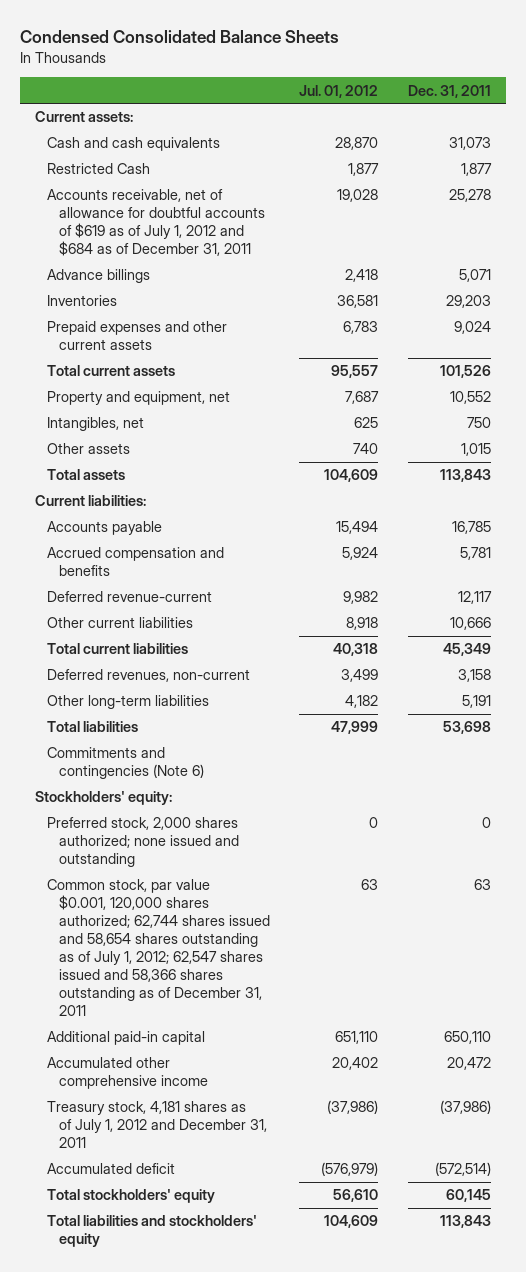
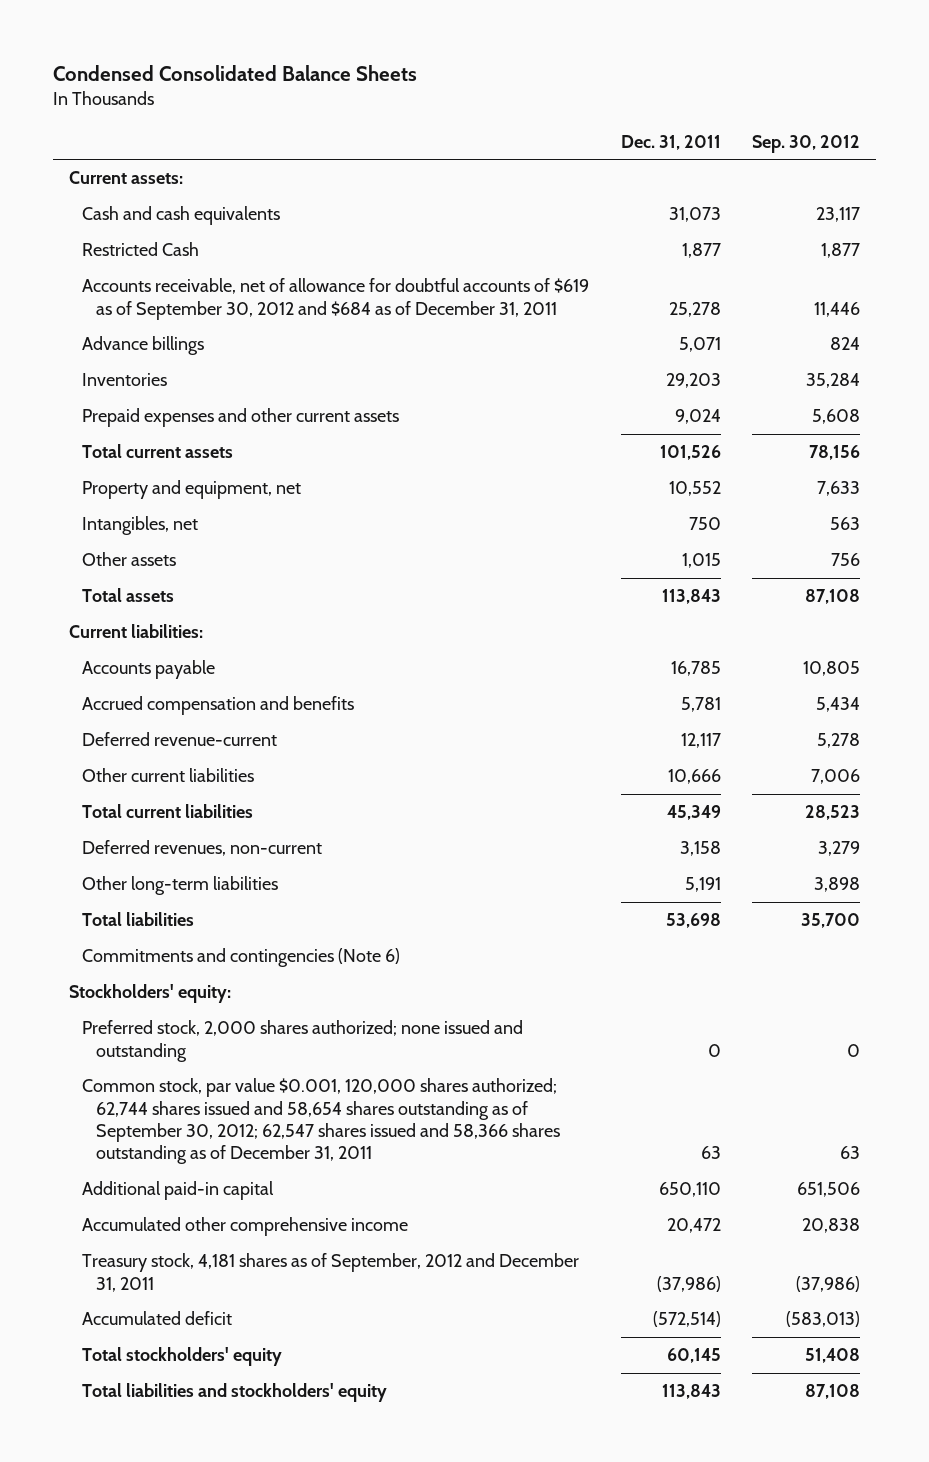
- | Jul. 01, 2012 | Dec. 31, 2011
+ | Dec. 31, 2011 | Sep. 30, 2012
- Accounts receivable, net of allowance for doubtful accounts of $619 as of July 1, 2012 and $684 as of December 31, 2011 | 19,028 | 25,278
+ Accounts receivable, net of allowance for doubtful accounts of $619 as of September 30, 2012 and $684 as of December 31, 2011 | 25,278 | 11,446
- Common stock, par value $0.001, 120,000 shares authorized; 62,744 shares issued and 58,654 shares outstanding as of July 1, 2012; 62,547 shares issued and 58,366 shares outstanding as of December 31, 2011 | 63 | 63
+ Common stock, par value $0.001, 120,000 shares authorized; 62,744 shares issued and 58,654 shares outstanding as of September 30, 2012; 62,547 shares issued and 58,366 shares outstanding as of December 31, 2011 | 63 | 63
- Treasury stock, 4,181 shares as of July 1, 2012 and December 31, 2011 | (37,986) | (37,986)
+ Treasury stock, 4,181 shares as of September, 2012 and December 31, 2011 | (37,986) | (37,986)

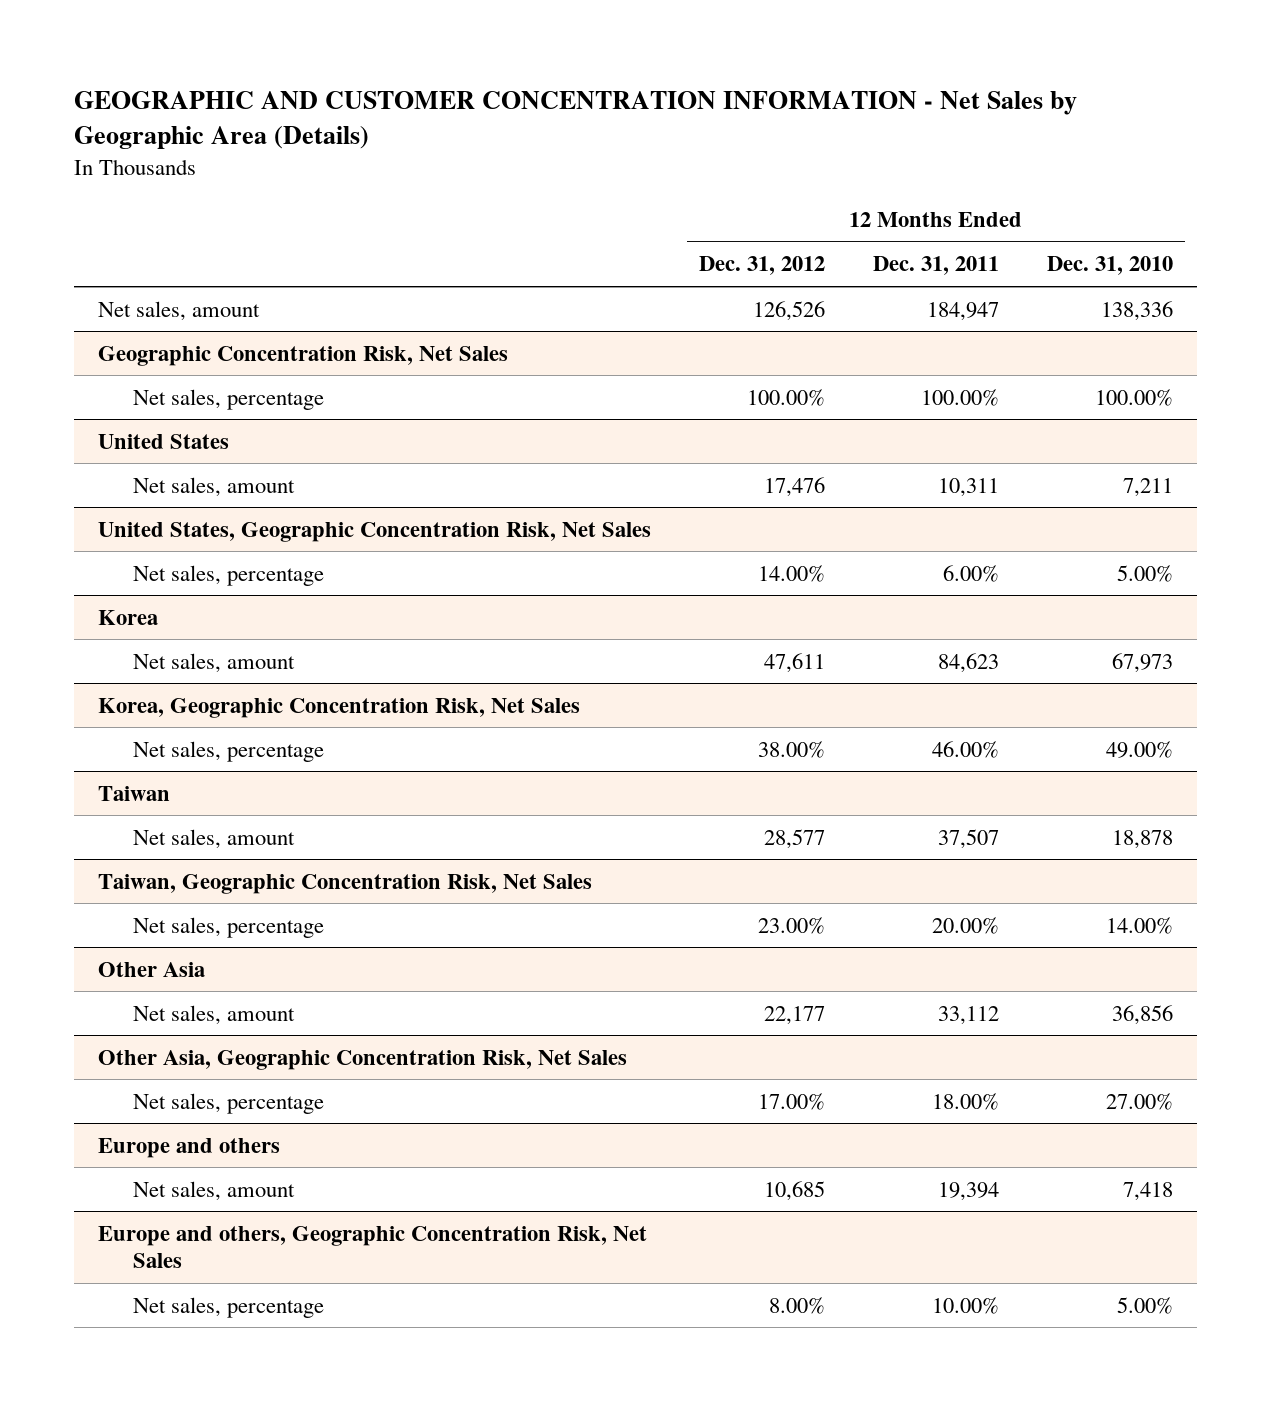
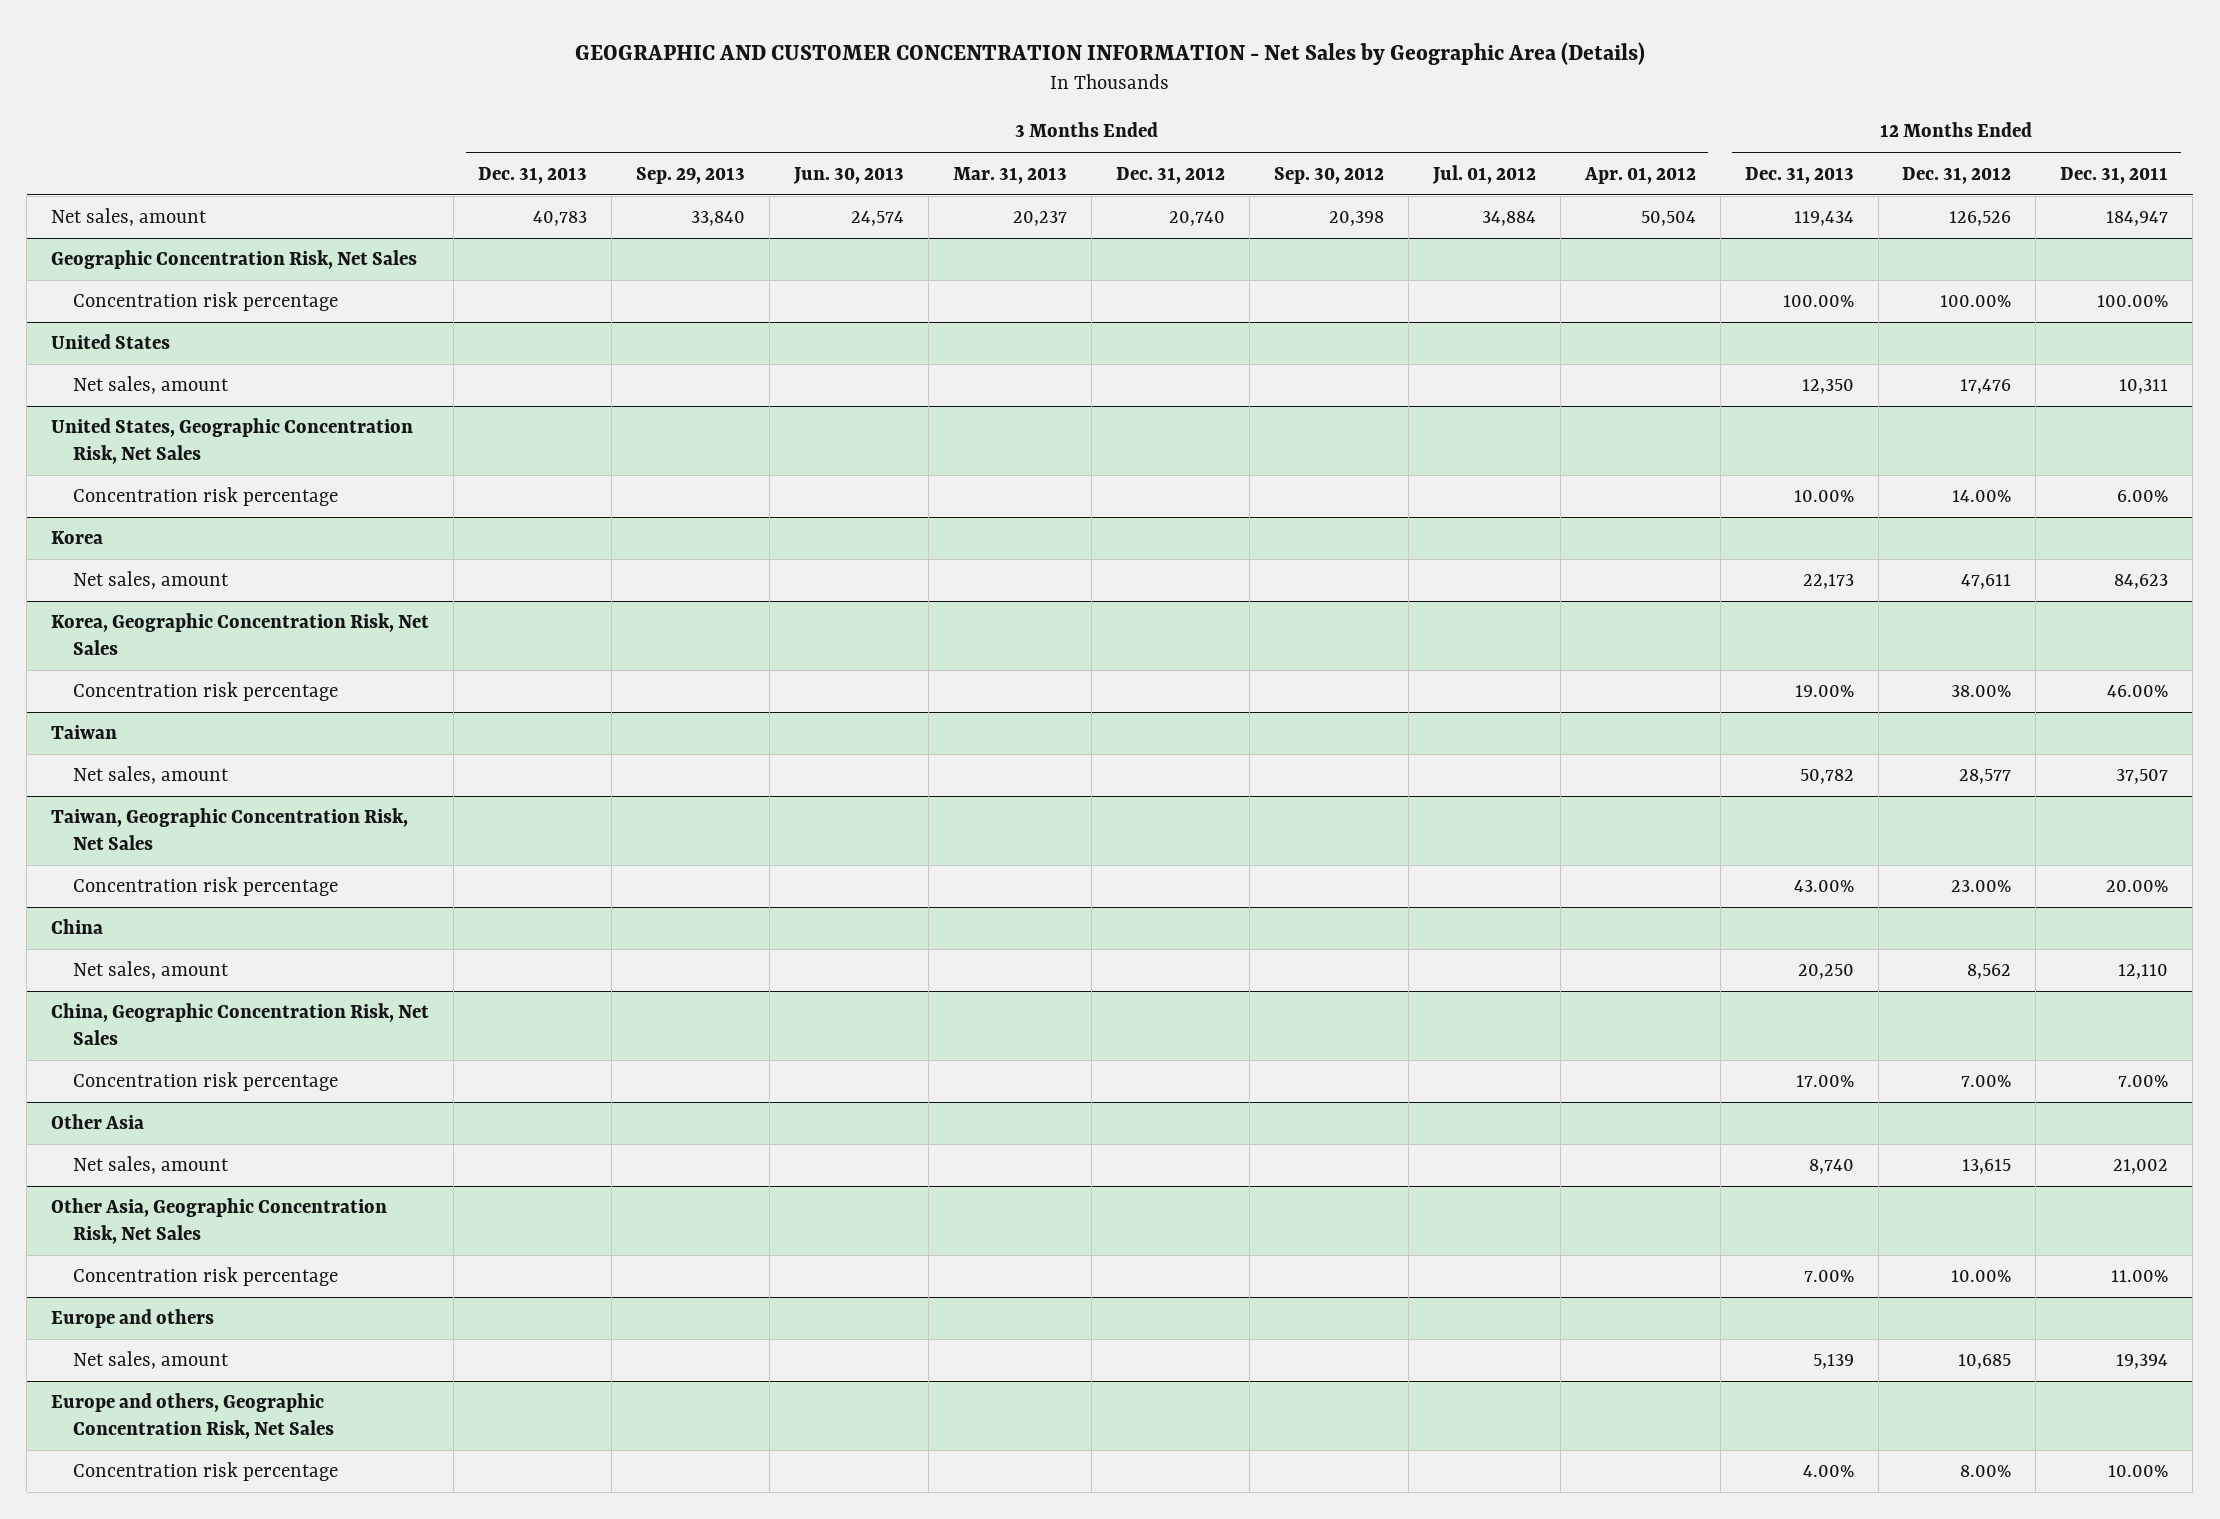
- | 12 Months Ended Dec. 31, 2012 | 12 Months Ended Dec. 31, 2011 | 12 Months Ended Dec. 31, 2010
+ | 3 Months Ended Dec. 31, 2013 | 3 Months Ended Sep. 29, 2013 | 3 Months Ended Jun. 30, 2013 | 3 Months Ended Mar. 31, 2013 | 3 Months Ended Dec. 31, 2012 | 3 Months Ended Sep. 30, 2012 | 3 Months Ended Jul. 01, 2012 | 3 Months Ended Apr. 01, 2012 | 12 Months Ended Dec. 31, 2013 | 12 Months Ended Dec. 31, 2012 | 12 Months Ended Dec. 31, 2011
@ Geographic Concentration Risk, Net Sales
- Net sales, percentage | 100.00% | 100.00% | 100.00%
+ Concentration risk percentage | | | | | | | | | 100.00% | 100.00% | 100.00%
@ United States, Geographic Concentration Risk, Net Sales
- Net sales, percentage | 14.00% | 6.00% | 5.00%
+ Concentration risk percentage | | | | | | | | | 10.00% | 14.00% | 6.00%
@ Korea, Geographic Concentration Risk, Net Sales
- Net sales, percentage | 38.00% | 46.00% | 49.00%
+ Concentration risk percentage | | | | | | | | | 19.00% | 38.00% | 46.00%
@ Taiwan, Geographic Concentration Risk, Net Sales
- Net sales, percentage | 23.00% | 20.00% | 14.00%
+ Concentration risk percentage | | | | | | | | | 43.00% | 23.00% | 20.00%
+ China
+ Net sales, amount | | | | | | | | | 20,250 | 8,562 | 12,110
+ China, Geographic Concentration Risk, Net Sales
+ Concentration risk percentage | | | | | | | | | 17.00% | 7.00% | 7.00%
@ Other Asia
- Net sales, amount | 22,177 | 33,112 | 36,856
+ Net sales, amount | | | | | | | | | 8,740 | 13,615 | 21,002
@ Other Asia, Geographic Concentration Risk, Net Sales
- Net sales, percentage | 17.00% | 18.00% | 27.00%
+ Concentration risk percentage | | | | | | | | | 7.00% | 10.00% | 11.00%
@ Europe and others, Geographic Concentration Risk, Net Sales
- Net sales, percentage | 8.00% | 10.00% | 5.00%
+ Concentration risk percentage | | | | | | | | | 4.00% | 8.00% | 10.00%

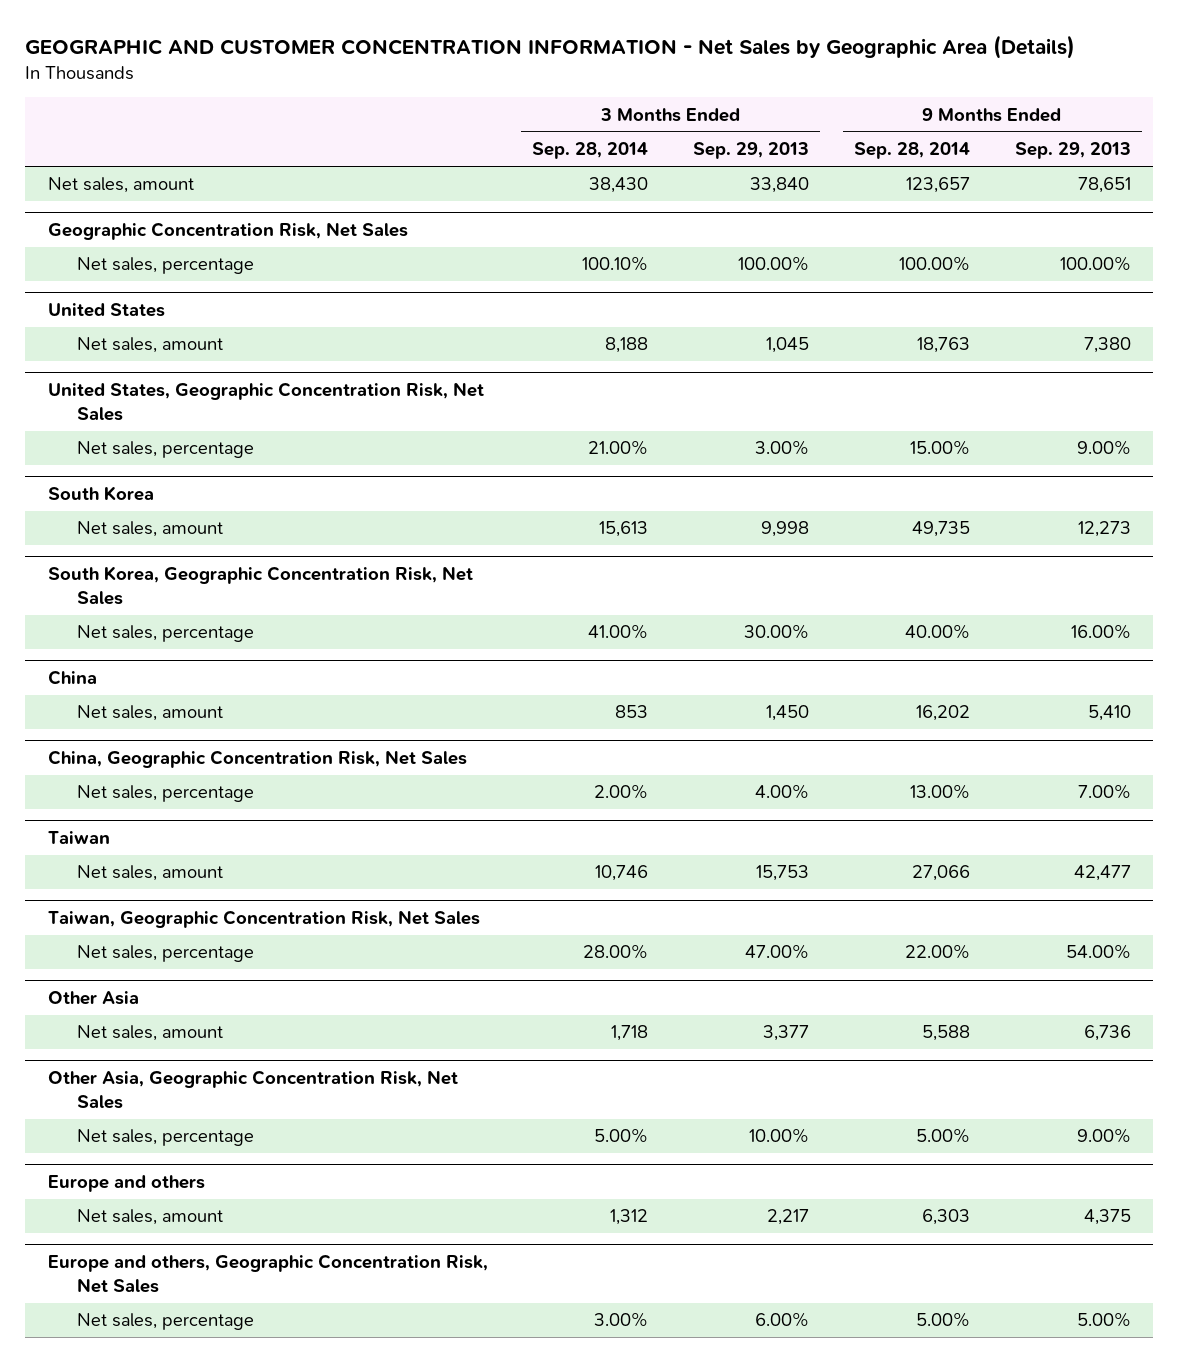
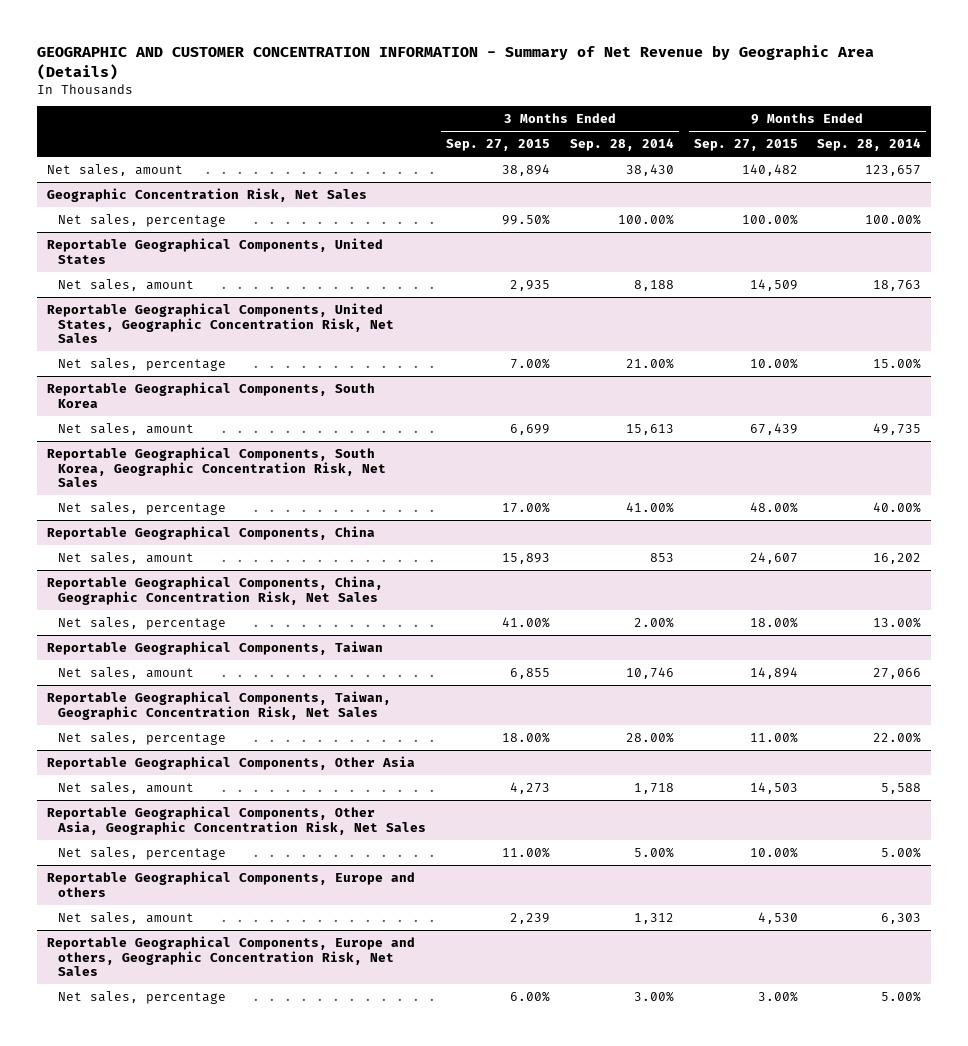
- GEOGRAPHIC AND CUSTOMER CONCENTRATION INFORMATION - Net Sales by Geographic Area (Details)
+ GEOGRAPHIC AND CUSTOMER CONCENTRATION INFORMATION - Summary of Net Revenue by Geographic Area (Details)
- | 3 Months Ended Sep. 28, 2014 | 3 Months Ended Sep. 29, 2013 | 9 Months Ended Sep. 28, 2014 | 9 Months Ended Sep. 29, 2013
+ | 3 Months Ended Sep. 27, 2015 | 3 Months Ended Sep. 28, 2014 | 9 Months Ended Sep. 27, 2015 | 9 Months Ended Sep. 28, 2014
@ Geographic Concentration Risk, Net Sales
- Net sales, percentage | 100.10% | 100.00% | 100.00% | 100.00%
- United States
@ Geographic Concentration Risk, Net Sales
+ Net sales, percentage | 99.50% | 100.00% | 100.00% | 100.00%
+ Reportable Geographical Components, United States
- United States, Geographic Concentration Risk, Net Sales
+ Reportable Geographical Components, United States, Geographic Concentration Risk, Net Sales
- South Korea
+ Reportable Geographical Components, South Korea
- South Korea, Geographic Concentration Risk, Net Sales
+ Reportable Geographical Components, South Korea, Geographic Concentration Risk, Net Sales
- China
+ Reportable Geographical Components, China
- China, Geographic Concentration Risk, Net Sales
+ Reportable Geographical Components, China, Geographic Concentration Risk, Net Sales
- Taiwan
+ Reportable Geographical Components, Taiwan
- Taiwan, Geographic Concentration Risk, Net Sales
+ Reportable Geographical Components, Taiwan, Geographic Concentration Risk, Net Sales
- Other Asia
+ Reportable Geographical Components, Other Asia
- Other Asia, Geographic Concentration Risk, Net Sales
+ Reportable Geographical Components, Other Asia, Geographic Concentration Risk, Net Sales
- Europe and others
+ Reportable Geographical Components, Europe and others
- Europe and others, Geographic Concentration Risk, Net Sales
+ Reportable Geographical Components, Europe and others, Geographic Concentration Risk, Net Sales

